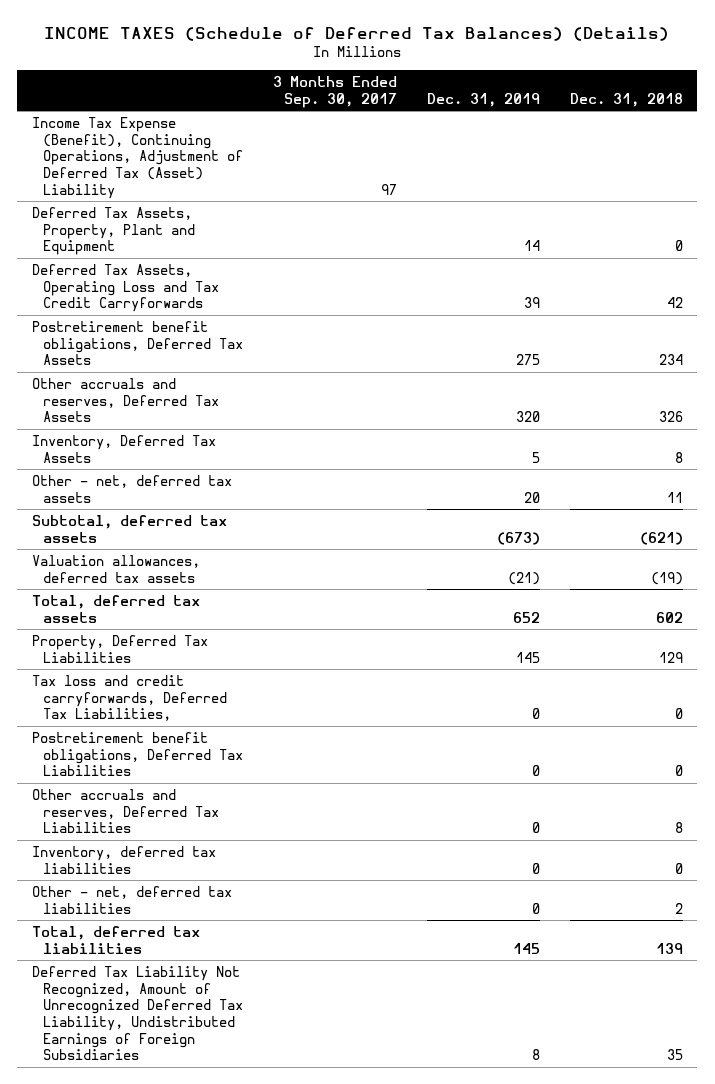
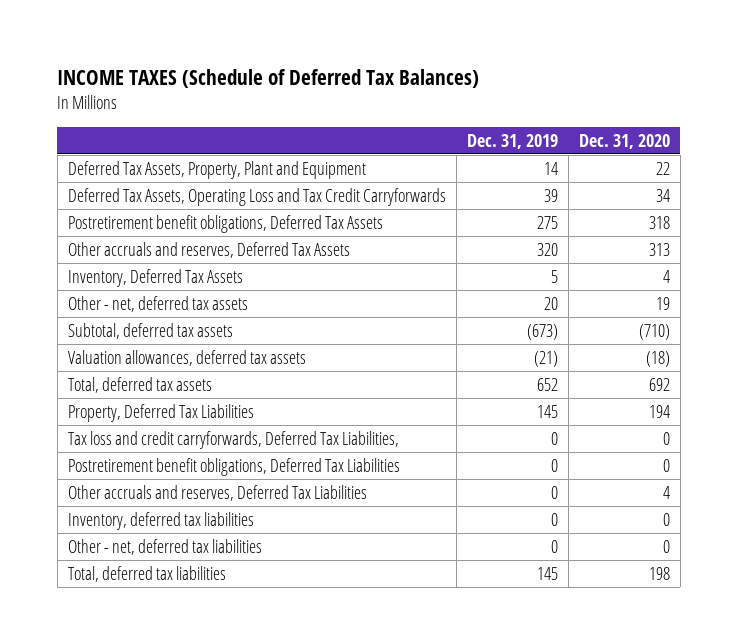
- INCOME TAXES (Schedule of Deferred Tax Balances) (Details)
+ INCOME TAXES (Schedule of Deferred Tax Balances)
- | 3 Months Ended Sep. 30, 2017 | Dec. 31, 2019 | Dec. 31, 2018
+ | Dec. 31, 2019 | Dec. 31, 2020
- Income Tax Expense (Benefit), Continuing Operations, Adjustment of Deferred Tax (Asset) Liability | 97 | |
- Deferred Tax Liability Not Recognized, Amount of Unrecognized Deferred Tax Liability, Undistributed Earnings of Foreign Subsidiaries | | 8 | 35

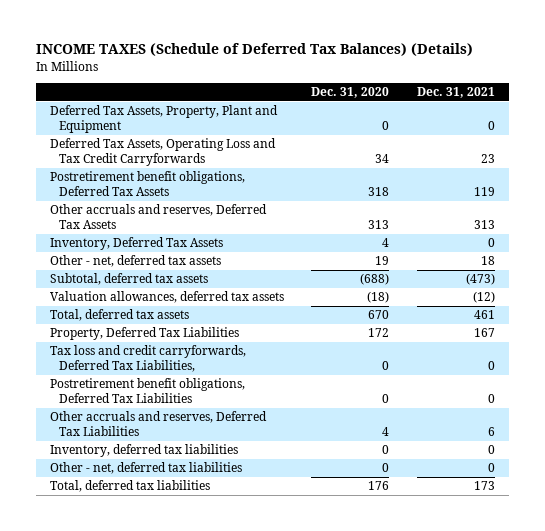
- INCOME TAXES (Schedule of Deferred Tax Balances)
+ INCOME TAXES (Schedule of Deferred Tax Balances) (Details)
- | Dec. 31, 2019 | Dec. 31, 2020
+ | Dec. 31, 2020 | Dec. 31, 2021
- Deferred Tax Assets, Property, Plant and Equipment | 14 | 22
+ Deferred Tax Assets, Property, Plant and Equipment | 0 | 0
- Subtotal, deferred tax assets | (673) | (710)
+ Subtotal, deferred tax assets | (688) | (473)
- Total, deferred tax assets | 652 | 692
- Property, Deferred Tax Liabilities | 145 | 194
+ Total, deferred tax assets | 670 | 461
+ Property, Deferred Tax Liabilities | 172 | 167
- Total, deferred tax liabilities | 145 | 198
+ Total, deferred tax liabilities | 176 | 173

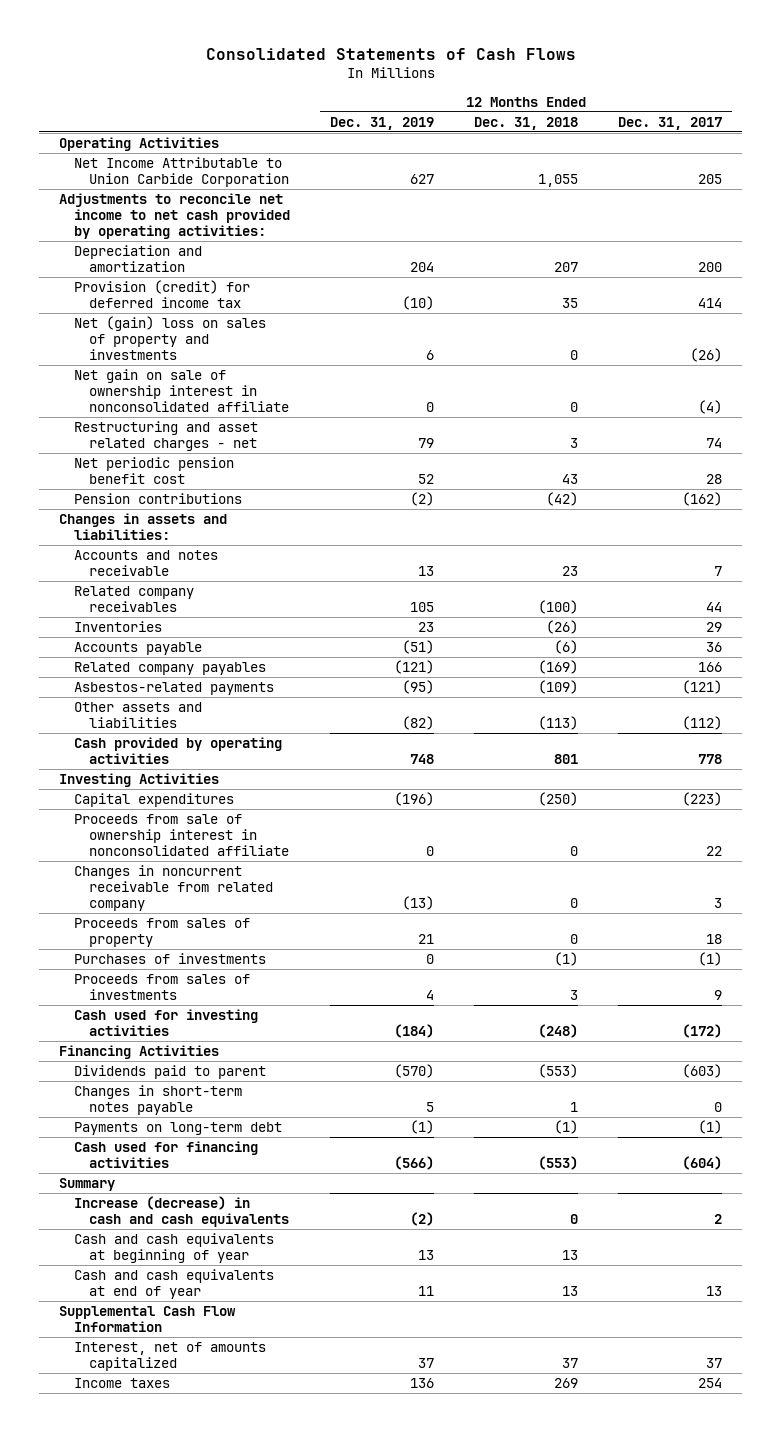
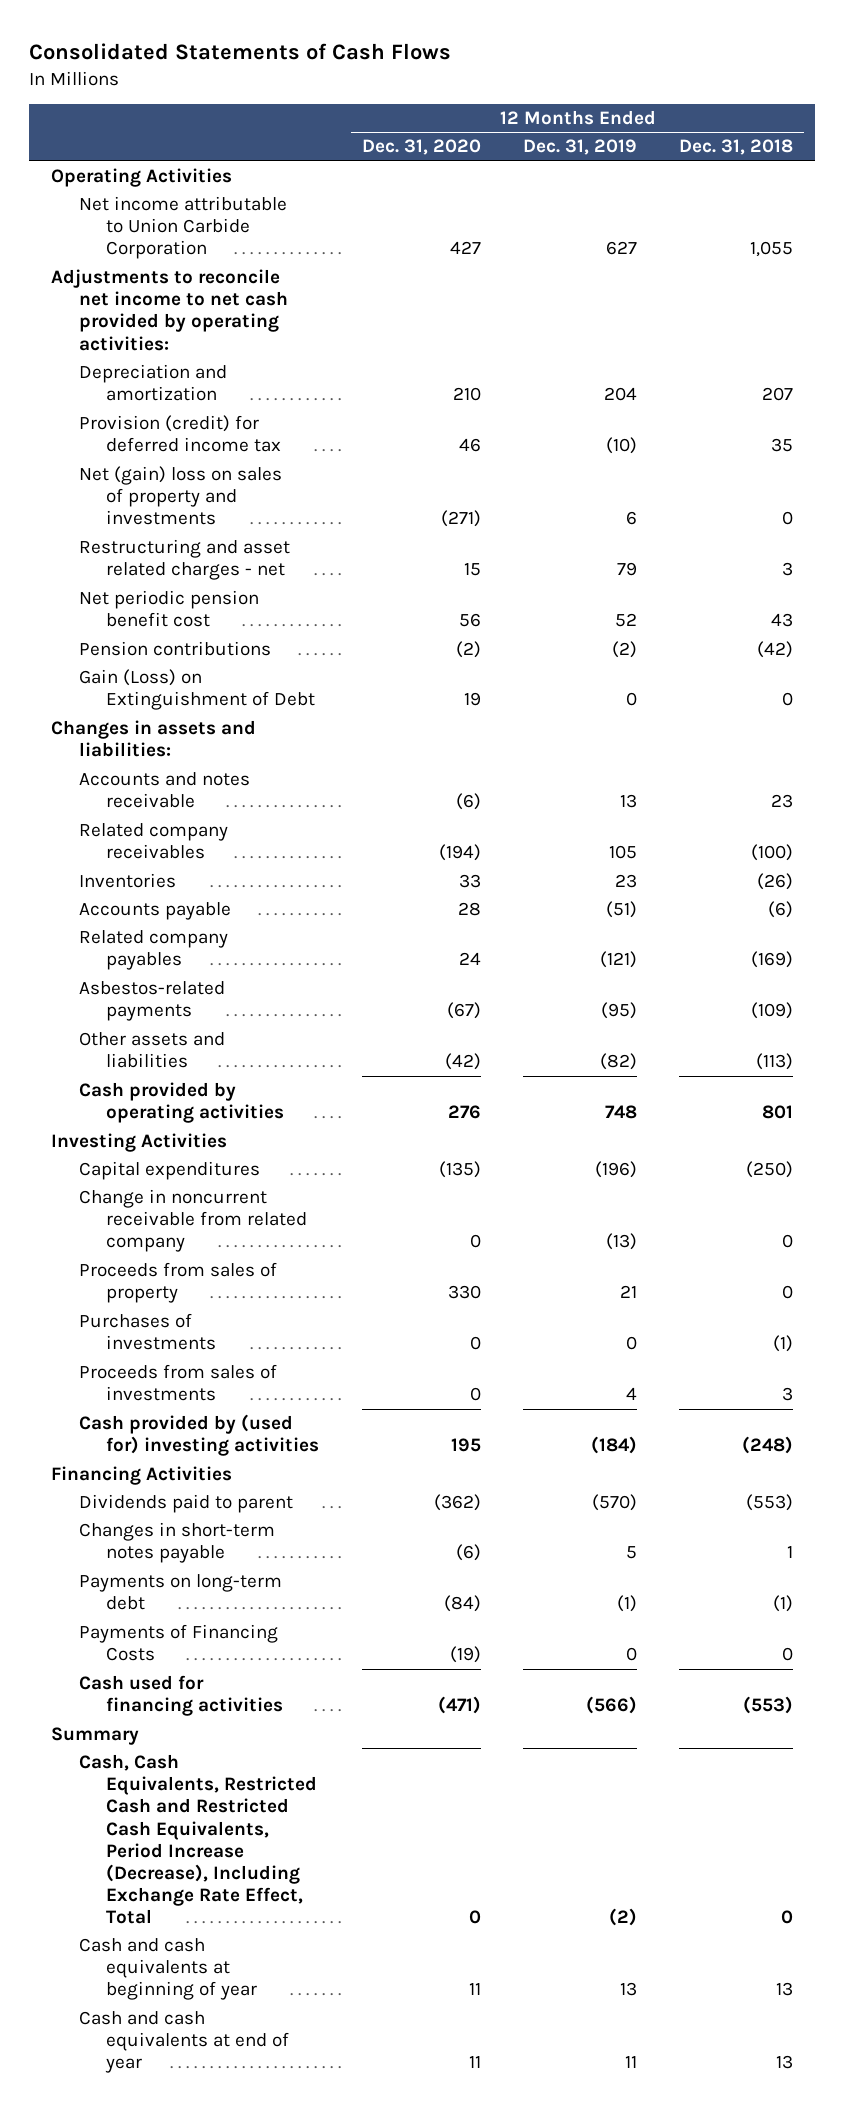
- | 12 Months Ended Dec. 31, 2019 | 12 Months Ended Dec. 31, 2018 | 12 Months Ended Dec. 31, 2017
+ | 12 Months Ended Dec. 31, 2020 | 12 Months Ended Dec. 31, 2019 | 12 Months Ended Dec. 31, 2018
- Net Income Attributable to Union Carbide Corporation | 627 | 1,055 | 205
+ Net income attributable to Union Carbide Corporation | 427 | 627 | 1,055
- Net gain on sale of ownership interest in nonconsolidated affiliate | 0 | 0 | (4)
+ Gain (Loss) on Extinguishment of Debt | 19 | 0 | 0
- Proceeds from sale of ownership interest in nonconsolidated affiliate | 0 | 0 | 22
- Changes in noncurrent receivable from related company | (13) | 0 | 3
+ Change in noncurrent receivable from related company | 0 | (13) | 0
- Cash used for investing activities | (184) | (248) | (172)
+ Cash provided by (used for) investing activities | 195 | (184) | (248)
+ Payments of Financing Costs | (19) | 0 | 0
- Increase (decrease) in cash and cash equivalents | (2) | 0 | 2
+ Cash, Cash Equivalents, Restricted Cash and Restricted Cash Equivalents, Period Increase (Decrease), Including Exchange Rate Effect, Total | 0 | (2) | 0
- Supplemental Cash Flow Information
- Interest, net of amounts capitalized | 37 | 37 | 37
- Income taxes | 136 | 269 | 254

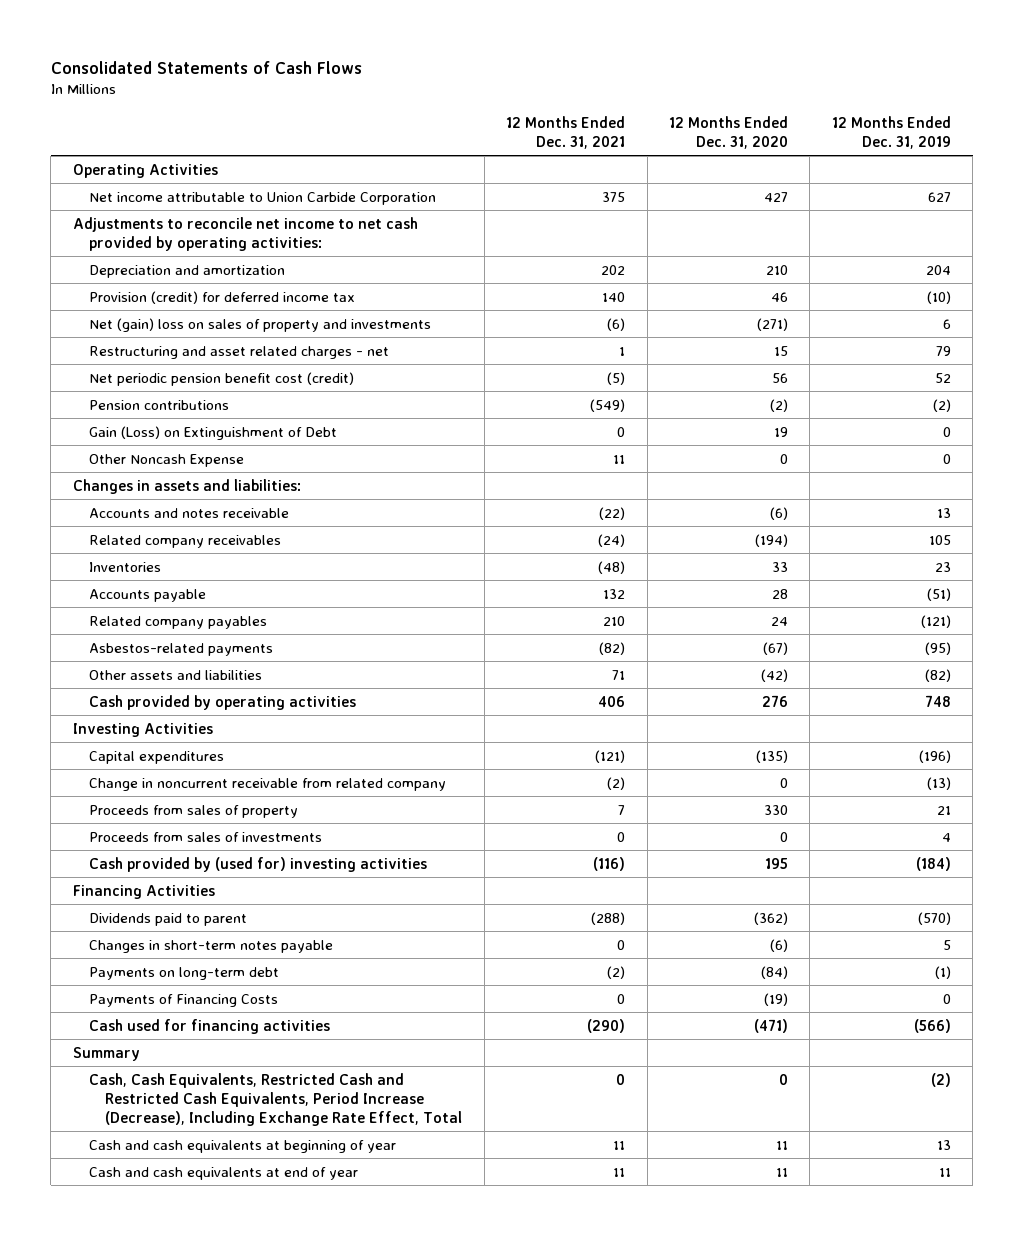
- | 12 Months Ended Dec. 31, 2020 | 12 Months Ended Dec. 31, 2019 | 12 Months Ended Dec. 31, 2018
+ | 12 Months Ended Dec. 31, 2021 | 12 Months Ended Dec. 31, 2020 | 12 Months Ended Dec. 31, 2019
- Net periodic pension benefit cost | 56 | 52 | 43
+ Net periodic pension benefit cost (credit) | (5) | 56 | 52
+ Other Noncash Expense | 11 | 0 | 0
- Purchases of investments | 0 | 0 | (1)

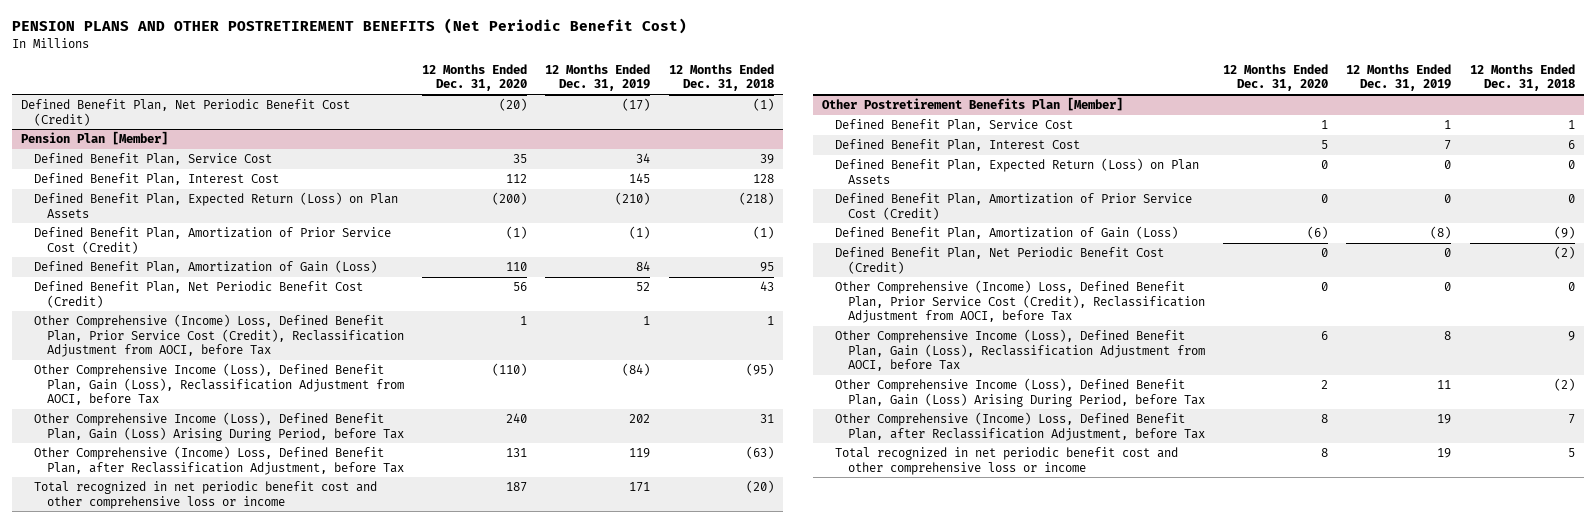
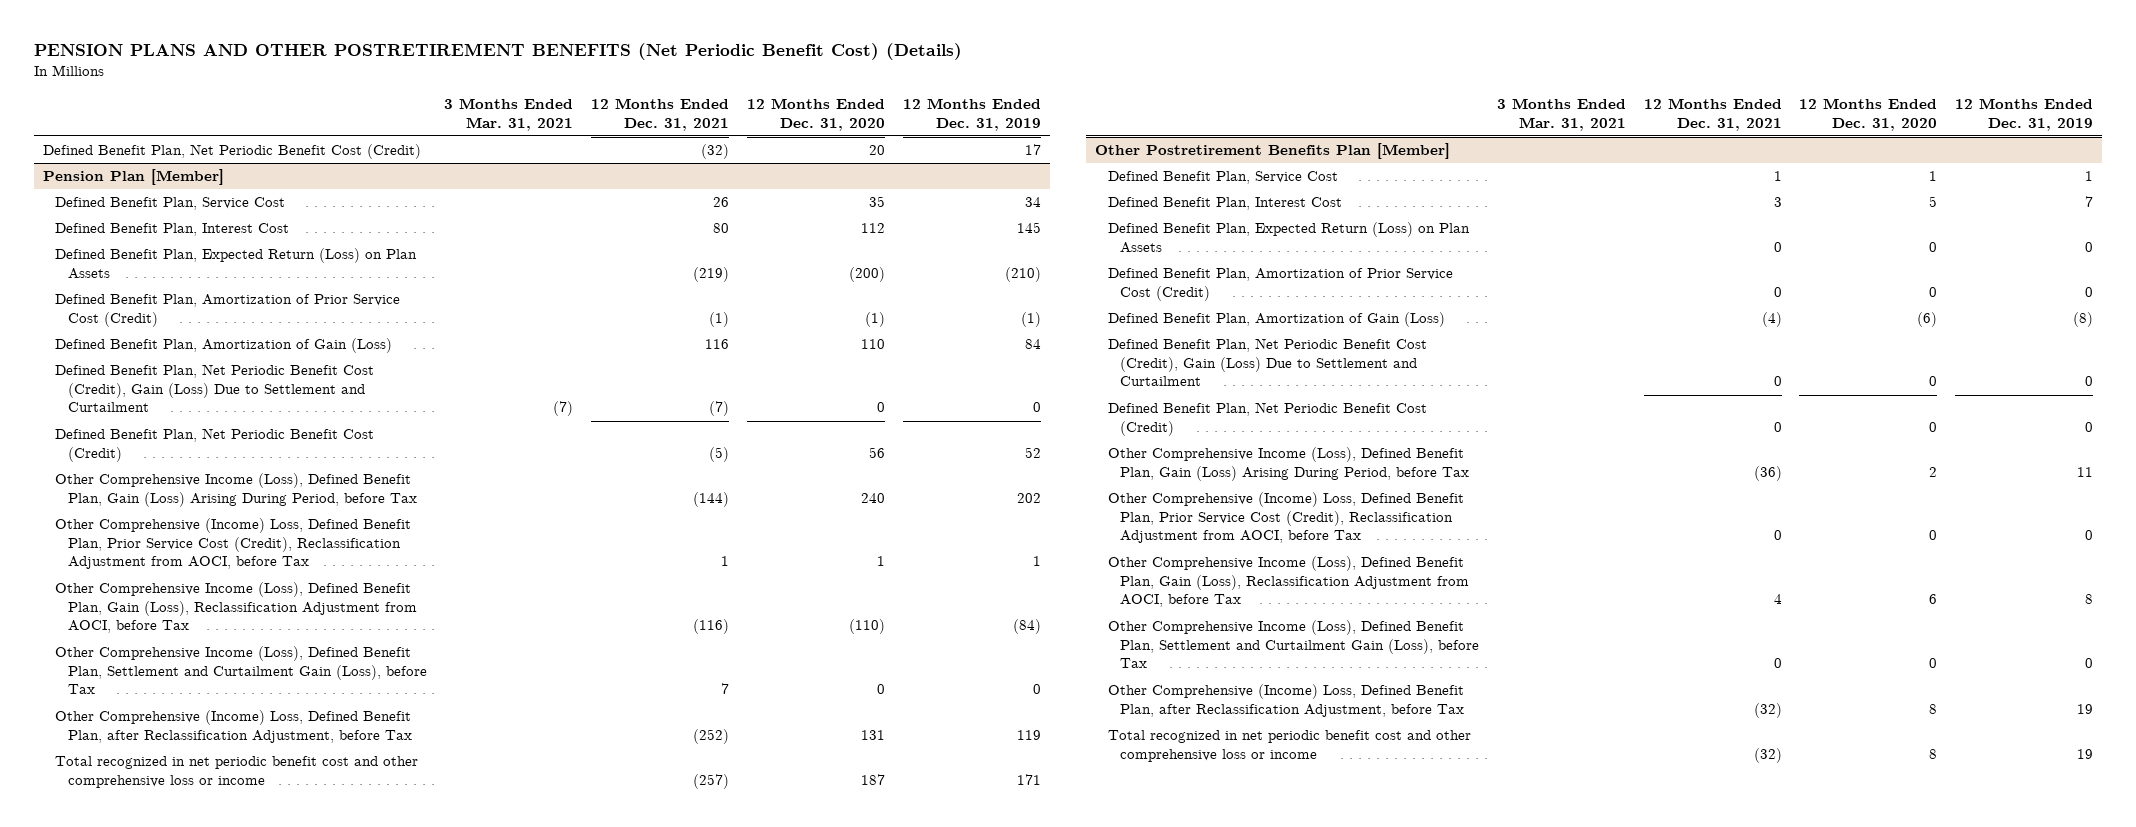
- PENSION PLANS AND OTHER POSTRETIREMENT BENEFITS (Net Periodic Benefit Cost)
+ PENSION PLANS AND OTHER POSTRETIREMENT BENEFITS (Net Periodic Benefit Cost) (Details)
- | 12 Months Ended Dec. 31, 2020 | 12 Months Ended Dec. 31, 2019 | 12 Months Ended Dec. 31, 2018
+ | 3 Months Ended Mar. 31, 2021 | 12 Months Ended Dec. 31, 2021 | 12 Months Ended Dec. 31, 2020 | 12 Months Ended Dec. 31, 2019
- Defined Benefit Plan, Net Periodic Benefit Cost (Credit) | (20) | (17) | (1)
+ Defined Benefit Plan, Net Periodic Benefit Cost (Credit) | | (32) | 20 | 17
@ Pension Plan [Member]
+ Defined Benefit Plan, Net Periodic Benefit Cost (Credit), Gain (Loss) Due to Settlement and Curtailment | (7) | (7) | 0 | 0
moved up: Other Comprehensive Income (Loss), Defined Benefit Plan, Gain (Loss) Arising During Period, before Tax | | (144) | 240 | 202
+ Other Comprehensive Income (Loss), Defined Benefit Plan, Settlement and Curtailment Gain (Loss), before Tax | | 7 | 0 | 0
@ Other Postretirement Benefits Plan [Member]
+ Defined Benefit Plan, Net Periodic Benefit Cost (Credit), Gain (Loss) Due to Settlement and Curtailment | | 0 | 0 | 0
moved up: Other Comprehensive Income (Loss), Defined Benefit Plan, Gain (Loss) Arising During Period, before Tax | | (36) | 2 | 11
+ Other Comprehensive Income (Loss), Defined Benefit Plan, Settlement and Curtailment Gain (Loss), before Tax | | 0 | 0 | 0

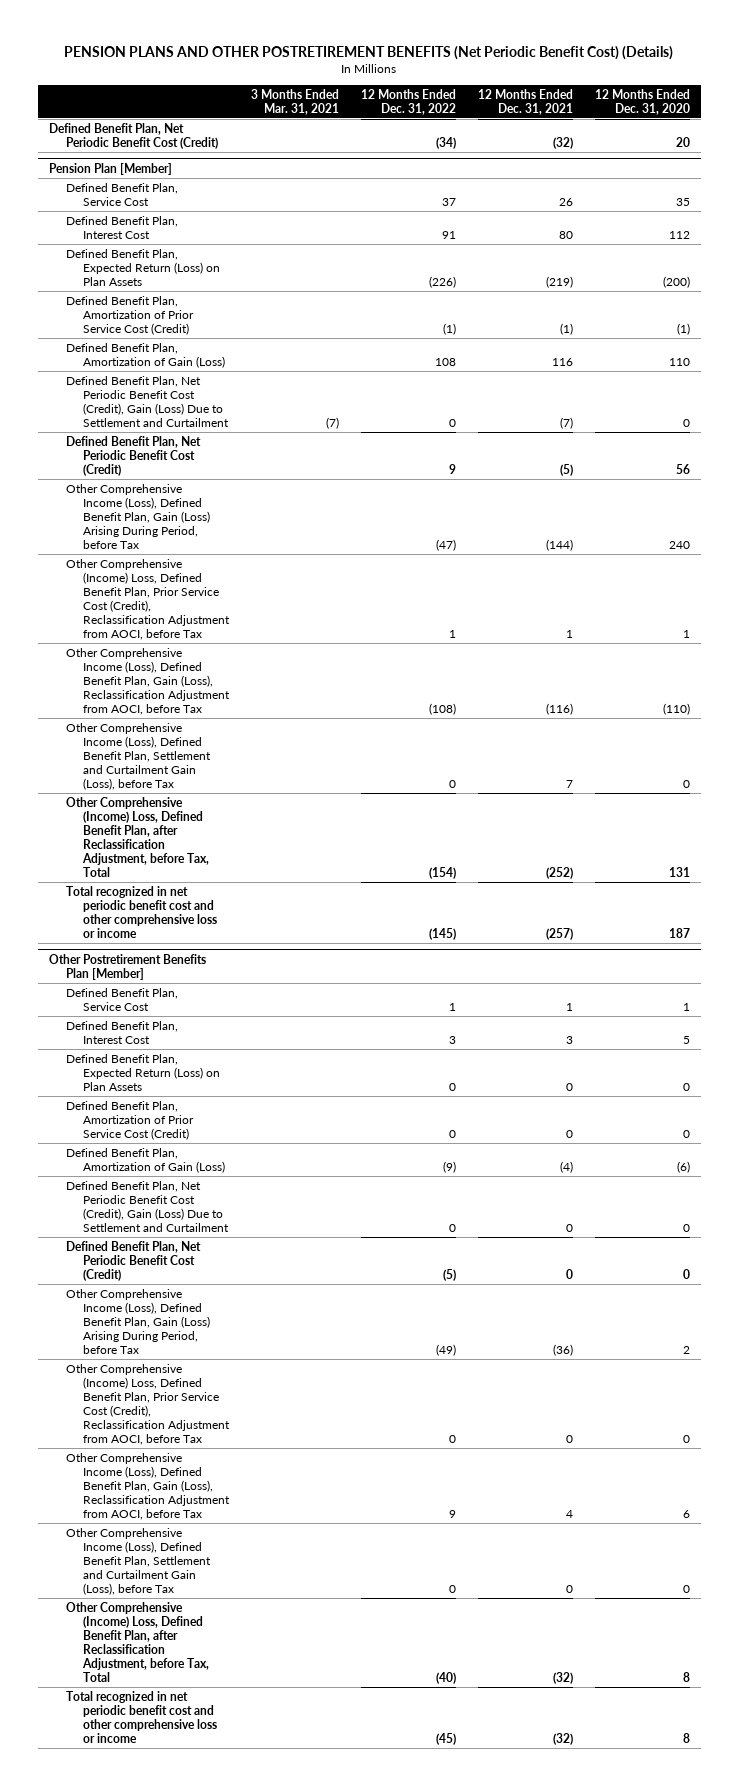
- | 3 Months Ended Mar. 31, 2021 | 12 Months Ended Dec. 31, 2021 | 12 Months Ended Dec. 31, 2020 | 12 Months Ended Dec. 31, 2019
+ | 3 Months Ended Mar. 31, 2021 | 12 Months Ended Dec. 31, 2022 | 12 Months Ended Dec. 31, 2021 | 12 Months Ended Dec. 31, 2020
@ Pension Plan [Member]
- Other Comprehensive (Income) Loss, Defined Benefit Plan, after Reclassification Adjustment, before Tax | | (252) | 131 | 119
+ Other Comprehensive (Income) Loss, Defined Benefit Plan, after Reclassification Adjustment, before Tax, Total | | (154) | (252) | 131
@ Other Postretirement Benefits Plan [Member]
- Other Comprehensive (Income) Loss, Defined Benefit Plan, after Reclassification Adjustment, before Tax | | (32) | 8 | 19
+ Other Comprehensive (Income) Loss, Defined Benefit Plan, after Reclassification Adjustment, before Tax, Total | | (40) | (32) | 8

